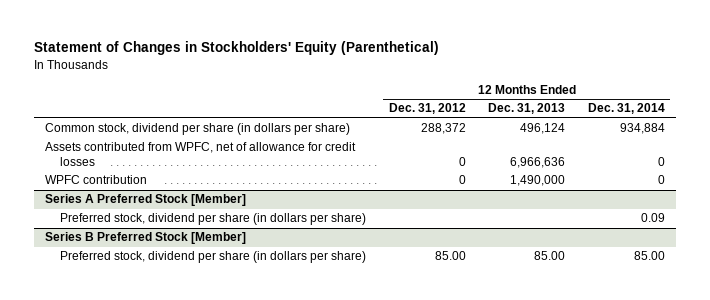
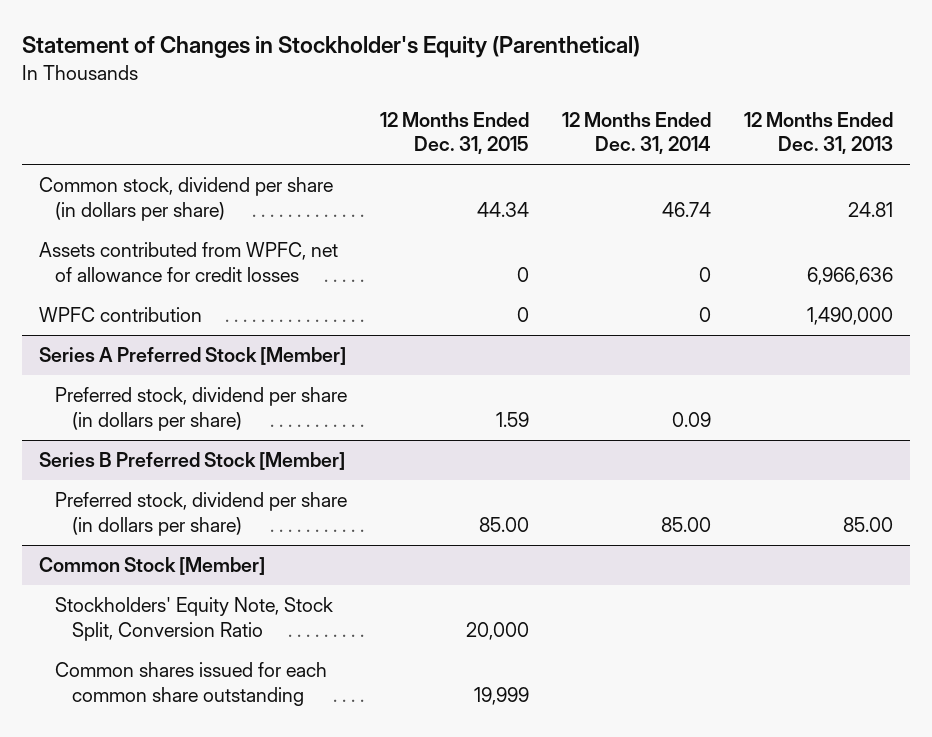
- Statement of Changes in Stockholders' Equity (Parenthetical)
+ Statement of Changes in Stockholder's Equity (Parenthetical)
- | 12 Months Ended Dec. 31, 2012 | 12 Months Ended Dec. 31, 2013 | 12 Months Ended Dec. 31, 2014
+ | 12 Months Ended Dec. 31, 2015 | 12 Months Ended Dec. 31, 2014 | 12 Months Ended Dec. 31, 2013
- Common stock, dividend per share (in dollars per share) | 288,372 | 496,124 | 934,884
+ Common stock, dividend per share (in dollars per share) | 44.34 | 46.74 | 24.81
+ Common Stock [Member]
+ Stockholders' Equity Note, Stock Split, Conversion Ratio | 20,000 | |
+ Common shares issued for each common share outstanding | 19,999 | |

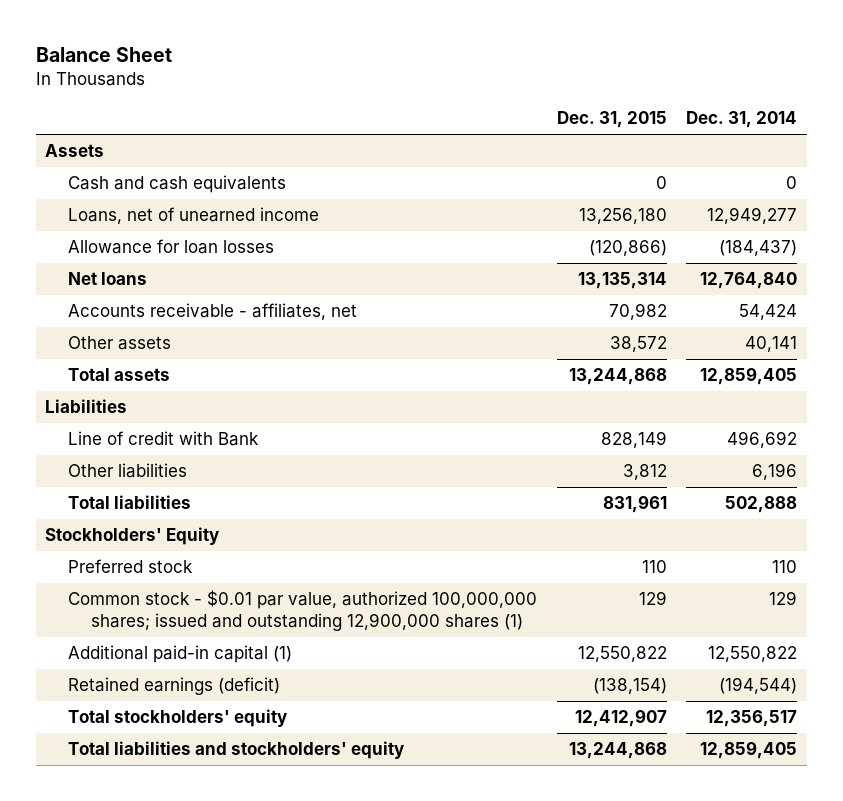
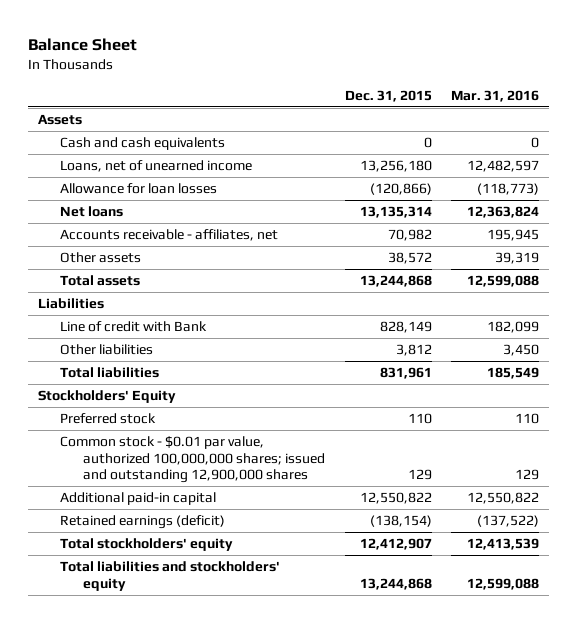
- | Dec. 31, 2015 | Dec. 31, 2014
+ | Dec. 31, 2015 | Mar. 31, 2016
- Common stock - $0.01 par value, authorized 100,000,000 shares; issued and outstanding 12,900,000 shares (1) | 129 | 129
- Additional paid-in capital (1) | 12,550,822 | 12,550,822
+ Common stock - $0.01 par value, authorized 100,000,000 shares; issued and outstanding 12,900,000 shares | 129 | 129
+ Additional paid-in capital | 12,550,822 | 12,550,822

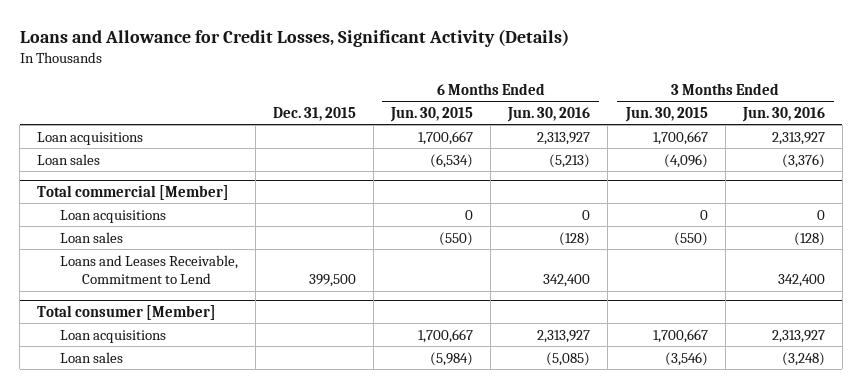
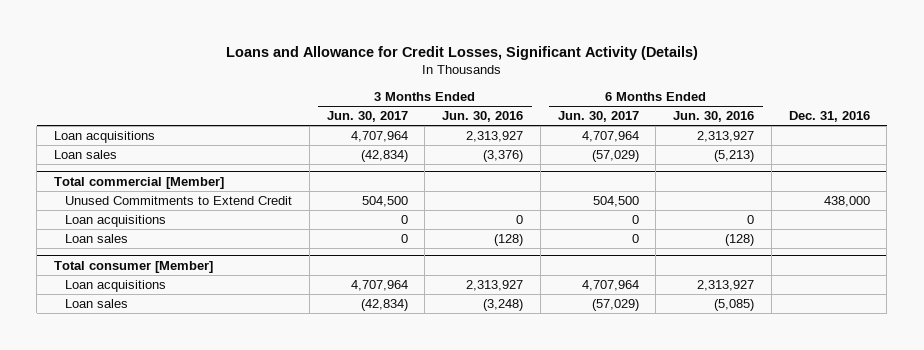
- | Dec. 31, 2015 | 6 Months Ended Jun. 30, 2015 | 6 Months Ended Jun. 30, 2016 | 3 Months Ended Jun. 30, 2015 | 3 Months Ended Jun. 30, 2016
+ | 3 Months Ended Jun. 30, 2017 | 3 Months Ended Jun. 30, 2016 | 6 Months Ended Jun. 30, 2017 | 6 Months Ended Jun. 30, 2016 | Dec. 31, 2016
@ Total commercial [Member]
+ Unused Commitments to Extend Credit | 504,500 | | 504,500 | | 438,000
- Loans and Leases Receivable, Commitment to Lend | 399,500 | | 342,400 | | 342,400

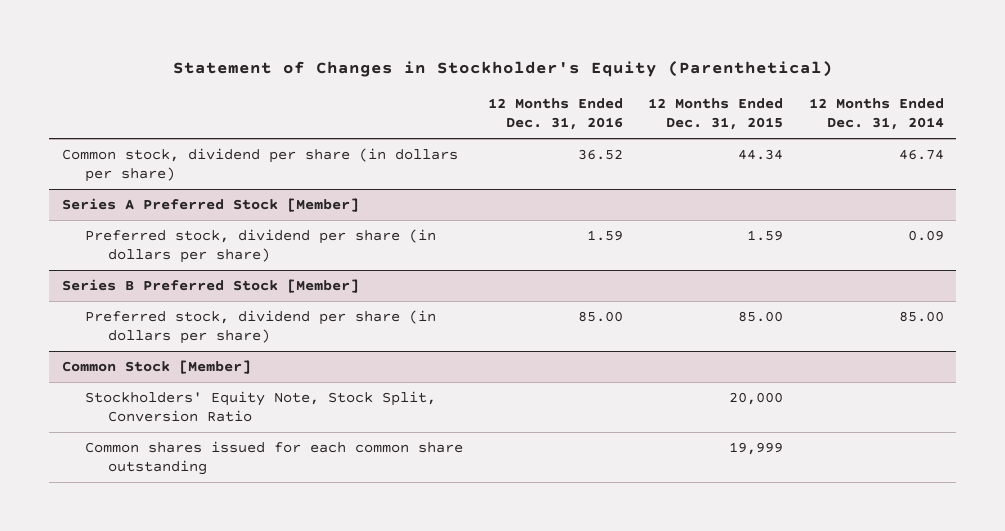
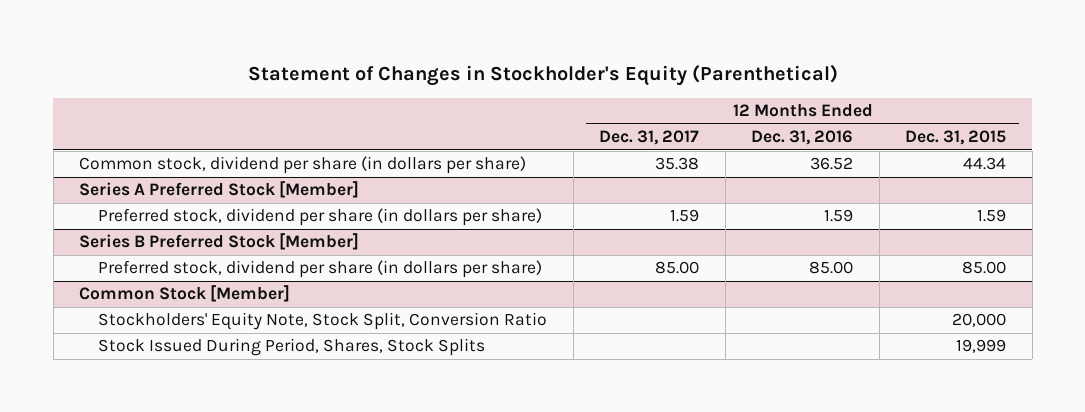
- | 12 Months Ended Dec. 31, 2016 | 12 Months Ended Dec. 31, 2015 | 12 Months Ended Dec. 31, 2014
+ | 12 Months Ended Dec. 31, 2017 | 12 Months Ended Dec. 31, 2016 | 12 Months Ended Dec. 31, 2015
@ Common Stock [Member]
- Common shares issued for each common share outstanding | | 19,999 |
+ Stock Issued During Period, Shares, Stock Splits | | | 19,999

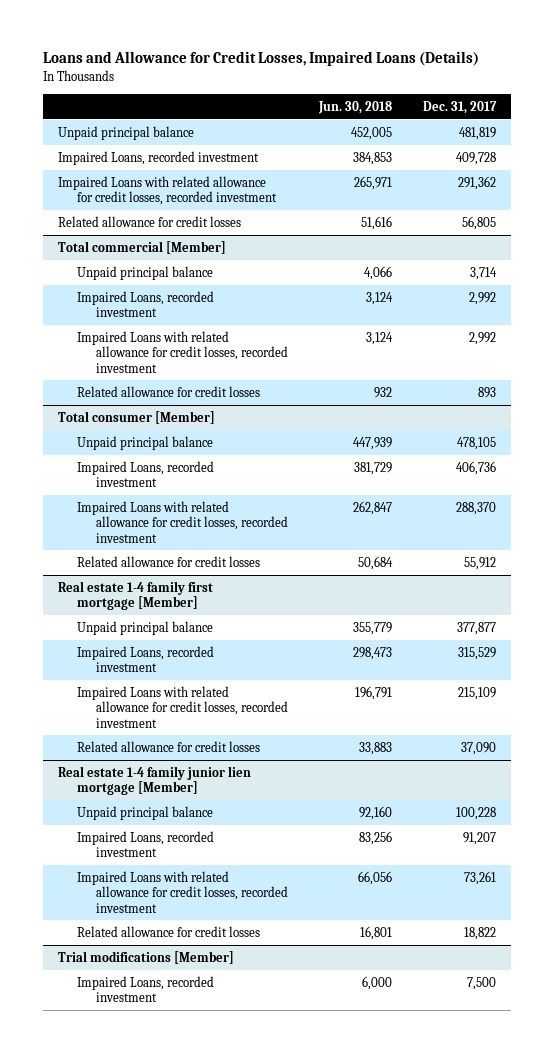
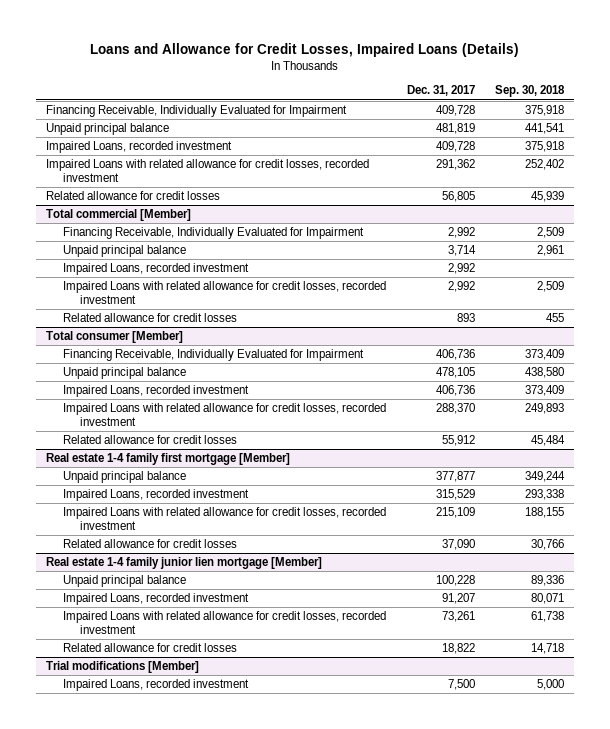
- | Jun. 30, 2018 | Dec. 31, 2017
+ | Dec. 31, 2017 | Sep. 30, 2018
+ Financing Receivable, Individually Evaluated for Impairment | 409,728 | 375,918
@ Total commercial [Member]
+ Financing Receivable, Individually Evaluated for Impairment | 2,992 | 2,509
@ Total consumer [Member]
+ Financing Receivable, Individually Evaluated for Impairment | 406,736 | 373,409

